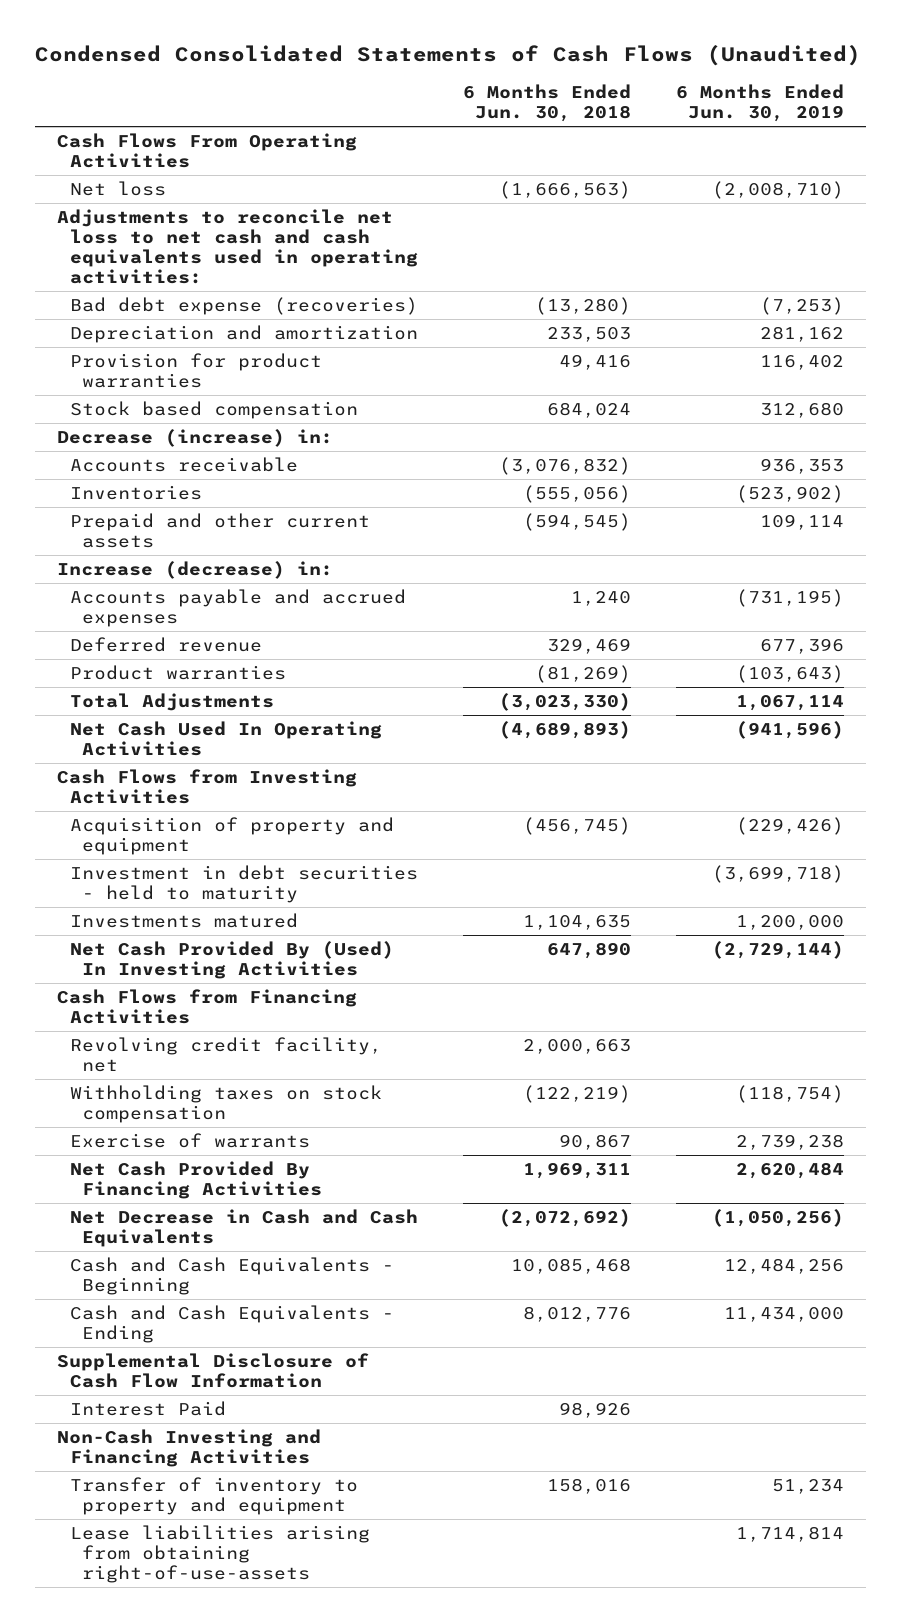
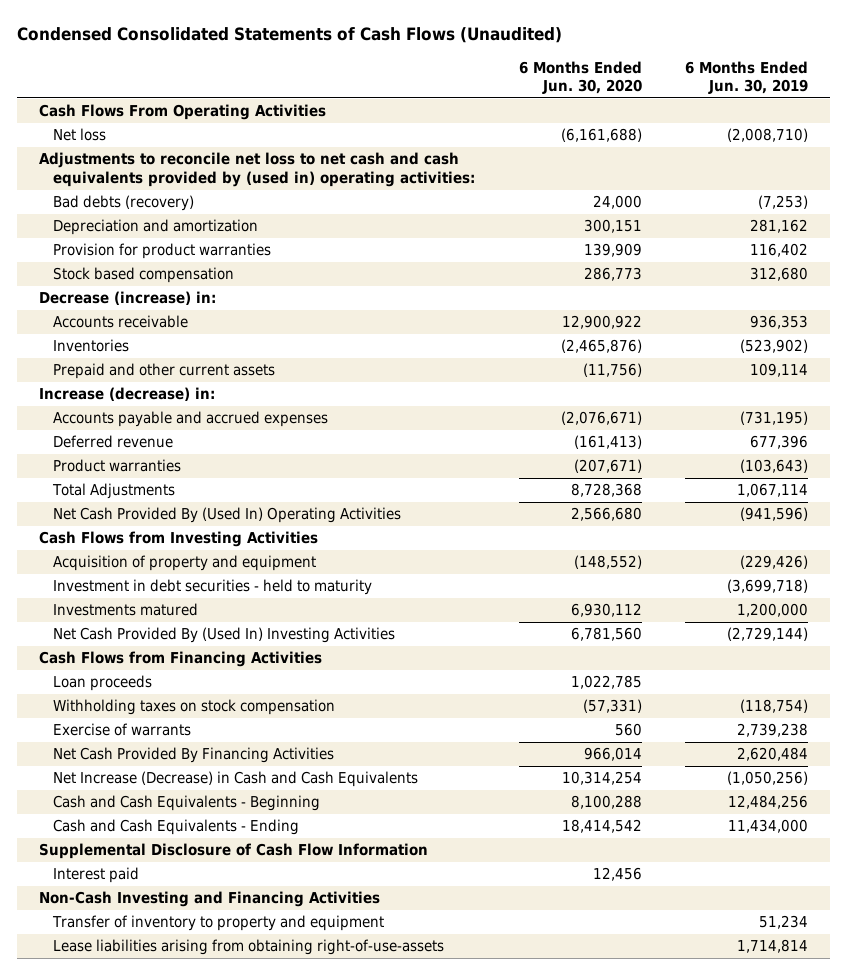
- | 6 Months Ended Jun. 30, 2018 | 6 Months Ended Jun. 30, 2019
+ | 6 Months Ended Jun. 30, 2020 | 6 Months Ended Jun. 30, 2019
- Adjustments to reconcile net loss to net cash and cash equivalents used in operating activities:
- Bad debt expense (recoveries) | (13,280) | (7,253)
+ Adjustments to reconcile net loss to net cash and cash equivalents provided by (used in) operating activities:
+ Bad debts (recovery) | 24,000 | (7,253)
- Net Cash Used In Operating Activities | (4,689,893) | (941,596)
+ Net Cash Provided By (Used In) Operating Activities | 2,566,680 | (941,596)
- Net Cash Provided By (Used) In Investing Activities | 647,890 | (2,729,144)
+ Net Cash Provided By (Used In) Investing Activities | 6,781,560 | (2,729,144)
- Revolving credit facility, net | 2,000,663 |
+ Loan proceeds | 1,022,785 |
- Net Decrease in Cash and Cash Equivalents | (2,072,692) | (1,050,256)
+ Net Increase (Decrease) in Cash and Cash Equivalents | 10,314,254 | (1,050,256)
- Interest Paid | 98,926 |
+ Interest paid | 12,456 |

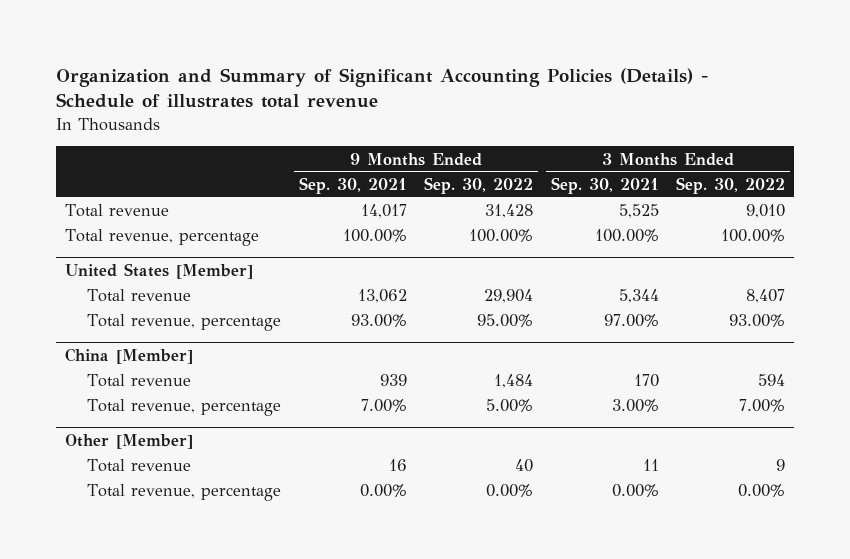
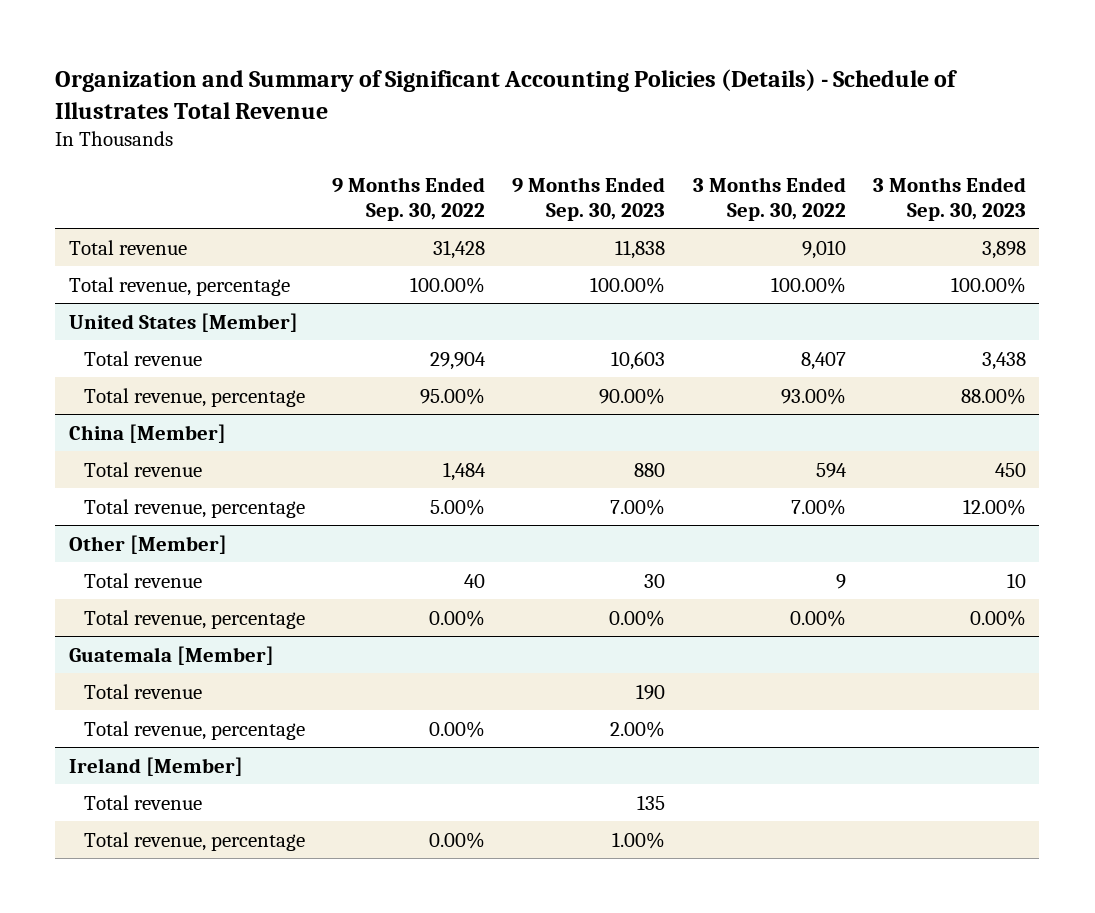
- Organization and Summary of Significant Accounting Policies (Details) - Schedule of illustrates total revenue
+ Organization and Summary of Significant Accounting Policies (Details) - Schedule of Illustrates Total Revenue
- | 9 Months Ended Sep. 30, 2021 | 9 Months Ended Sep. 30, 2022 | 3 Months Ended Sep. 30, 2021 | 3 Months Ended Sep. 30, 2022
+ | 9 Months Ended Sep. 30, 2022 | 9 Months Ended Sep. 30, 2023 | 3 Months Ended Sep. 30, 2022 | 3 Months Ended Sep. 30, 2023
+ Guatemala [Member]
+ Total revenue | | 190 | |
+ Total revenue, percentage | 0.00% | 2.00% | |
+ Ireland [Member]
+ Total revenue | | 135 | |
+ Total revenue, percentage | 0.00% | 1.00% | |

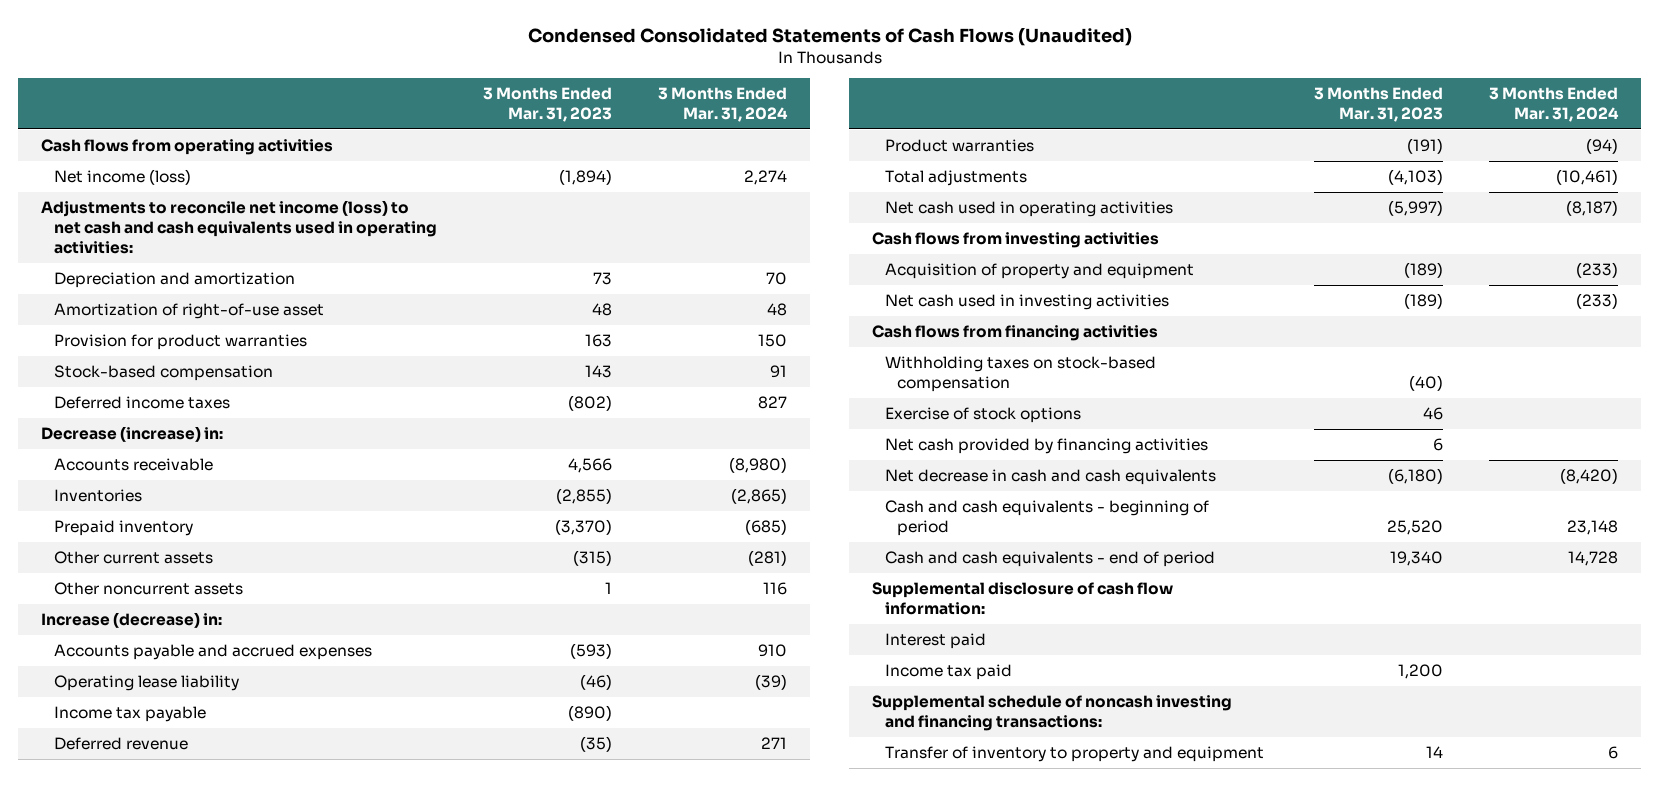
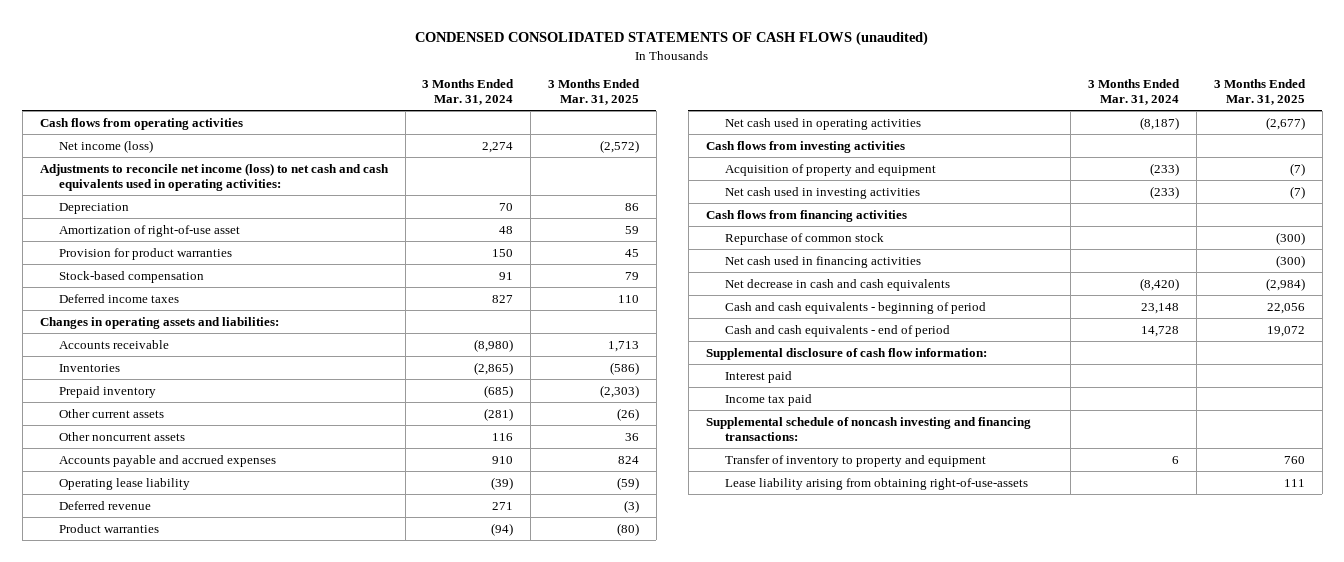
- Condensed Consolidated Statements of Cash Flows (Unaudited)
+ CONDENSED CONSOLIDATED STATEMENTS OF CASH FLOWS (unaudited)
- | 3 Months Ended Mar. 31, 2023 | 3 Months Ended Mar. 31, 2024
+ | 3 Months Ended Mar. 31, 2024 | 3 Months Ended Mar. 31, 2025
- Depreciation and amortization | 73 | 70
+ Depreciation | 70 | 86
- Decrease (increase) in:
+ Changes in operating assets and liabilities:
- Increase (decrease) in:
- Income tax payable | (890) |
- Total adjustments | (4,103) | (10,461)
- Withholding taxes on stock-based compensation | (40) |
- Exercise of stock options | 46 |
- Net cash provided by financing activities | 6 |
+ Repurchase of common stock | | (300)
+ Net cash used in financing activities | | (300)
+ Lease liability arising from obtaining right-of-use-assets | | 111

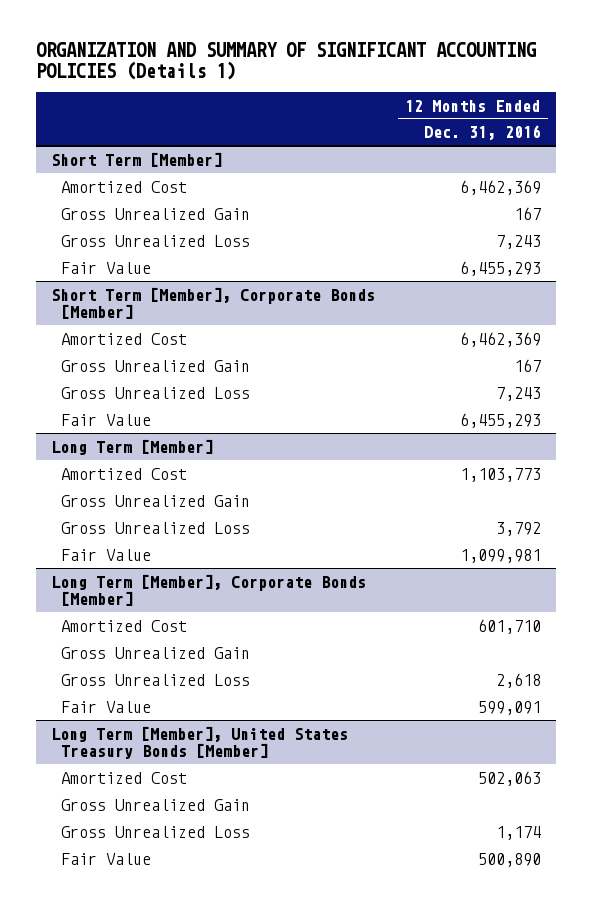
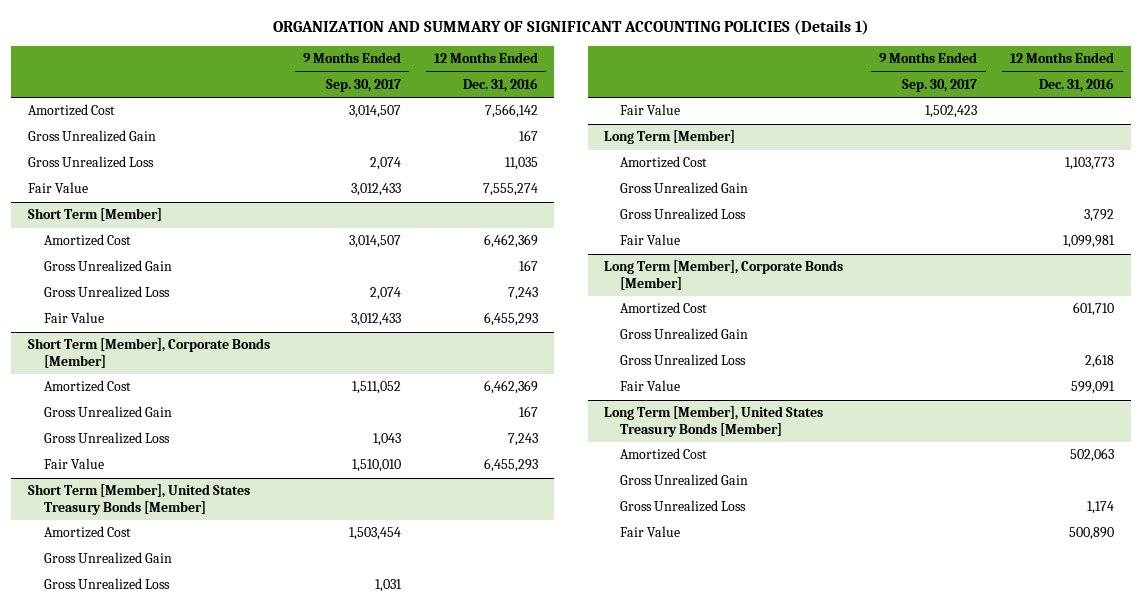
- | 12 Months Ended Dec. 31, 2016
+ | 9 Months Ended Sep. 30, 2017 | 12 Months Ended Dec. 31, 2016
+ Amortized Cost | 3,014,507 | 7,566,142
+ Gross Unrealized Gain | | 167
+ Gross Unrealized Loss | 2,074 | 11,035
+ Fair Value | 3,012,433 | 7,555,274
+ Short Term [Member], United States Treasury Bonds [Member]
+ Amortized Cost | 1,503,454 |
+ Gross Unrealized Gain
+ Gross Unrealized Loss | 1,031 |
+ Fair Value | 1,502,423 |

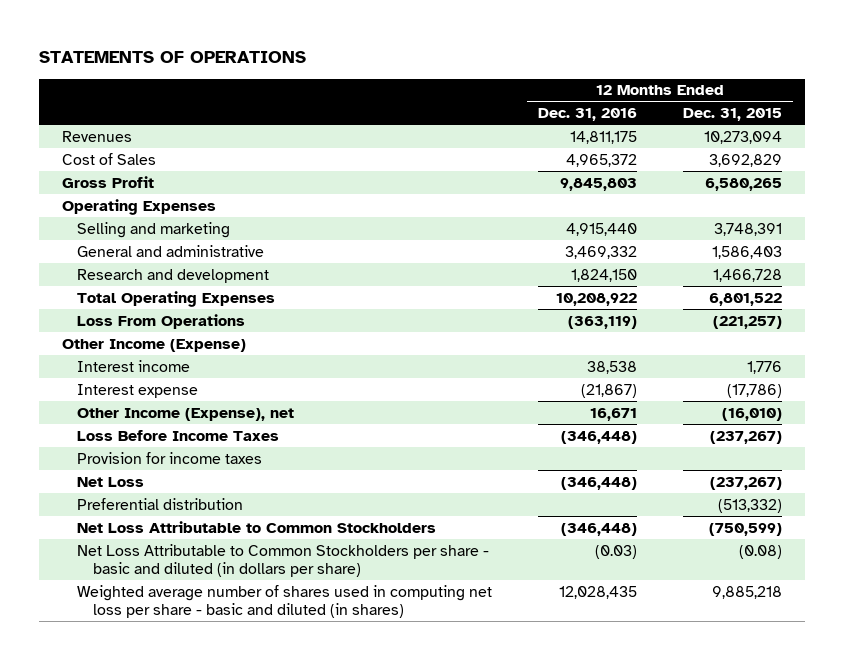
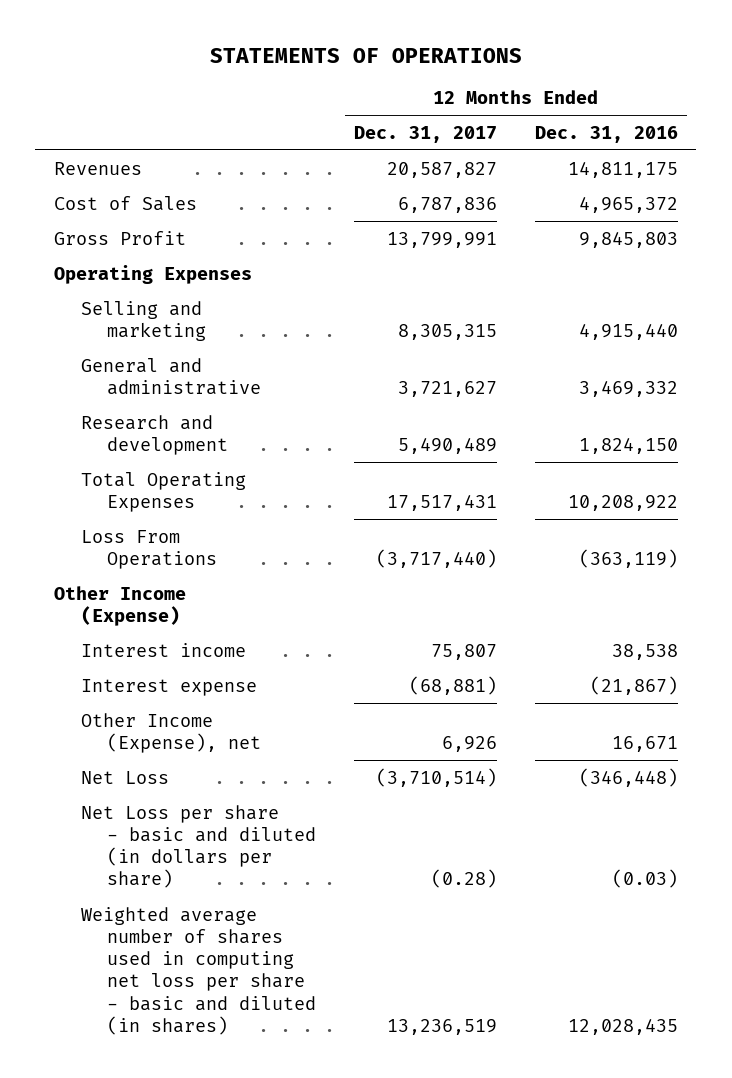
- | 12 Months Ended Dec. 31, 2016 | 12 Months Ended Dec. 31, 2015
+ | 12 Months Ended Dec. 31, 2017 | 12 Months Ended Dec. 31, 2016
- Loss Before Income Taxes | (346,448) | (237,267)
- Provision for income taxes
- Preferential distribution | | (513,332)
- Net Loss Attributable to Common Stockholders | (346,448) | (750,599)
- Net Loss Attributable to Common Stockholders per share - basic and diluted (in dollars per share) | (0.03) | (0.08)
+ Net Loss per share - basic and diluted (in dollars per share) | (0.28) | (0.03)

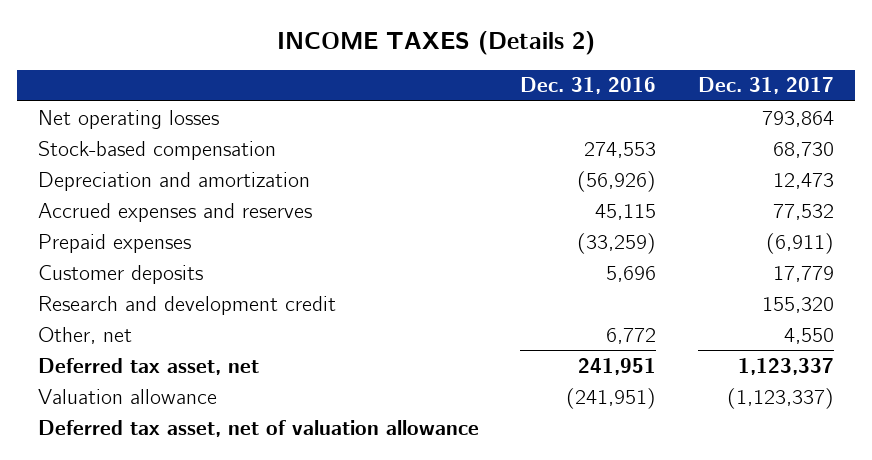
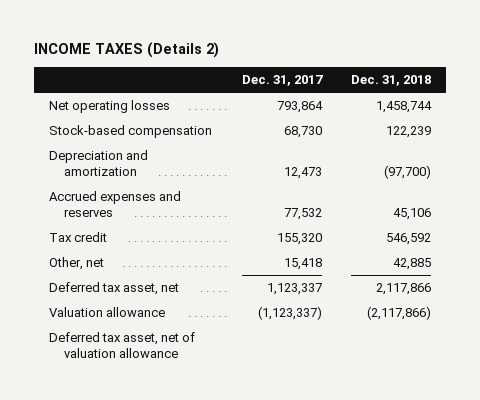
- | Dec. 31, 2016 | Dec. 31, 2017
+ | Dec. 31, 2017 | Dec. 31, 2018
- Prepaid expenses | (33,259) | (6,911)
- Customer deposits | 5,696 | 17,779
- Research and development credit | | 155,320
- Other, net | 6,772 | 4,550
+ Tax credit | 155,320 | 546,592
+ Other, net | 15,418 | 42,885

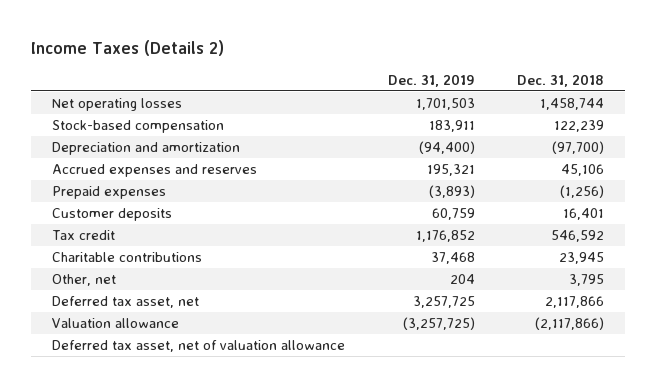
- INCOME TAXES (Details 2)
+ Income Taxes (Details 2)
- | Dec. 31, 2017 | Dec. 31, 2018
+ | Dec. 31, 2019 | Dec. 31, 2018
+ Prepaid expenses | (3,893) | (1,256)
+ Customer deposits | 60,759 | 16,401
- Other, net | 15,418 | 42,885
+ Charitable contributions | 37,468 | 23,945
+ Other, net | 204 | 3,795

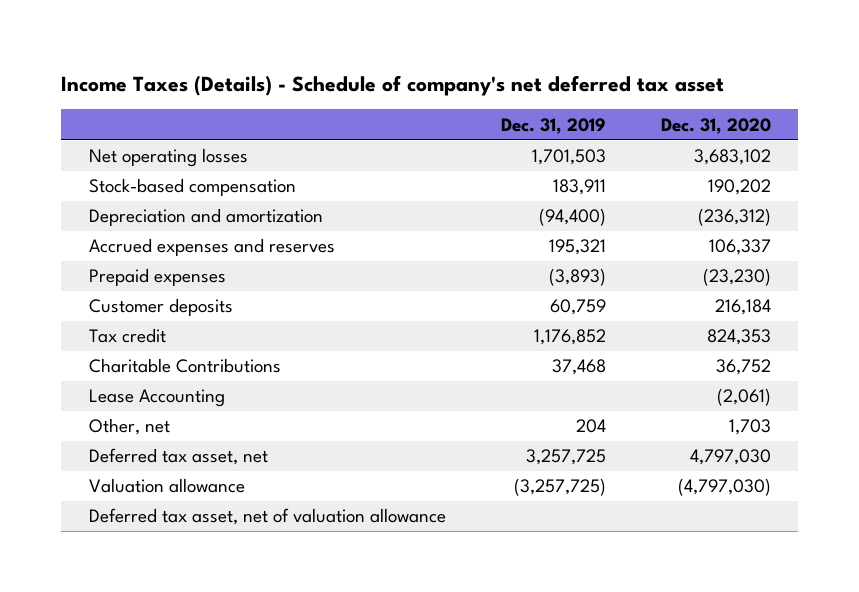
- Income Taxes (Details 2)
+ Income Taxes (Details) - Schedule of company's net deferred tax asset
- | Dec. 31, 2019 | Dec. 31, 2018
+ | Dec. 31, 2019 | Dec. 31, 2020
- Charitable contributions | 37,468 | 23,945
+ Charitable Contributions | 37,468 | 36,752
+ Lease Accounting | | (2,061)

